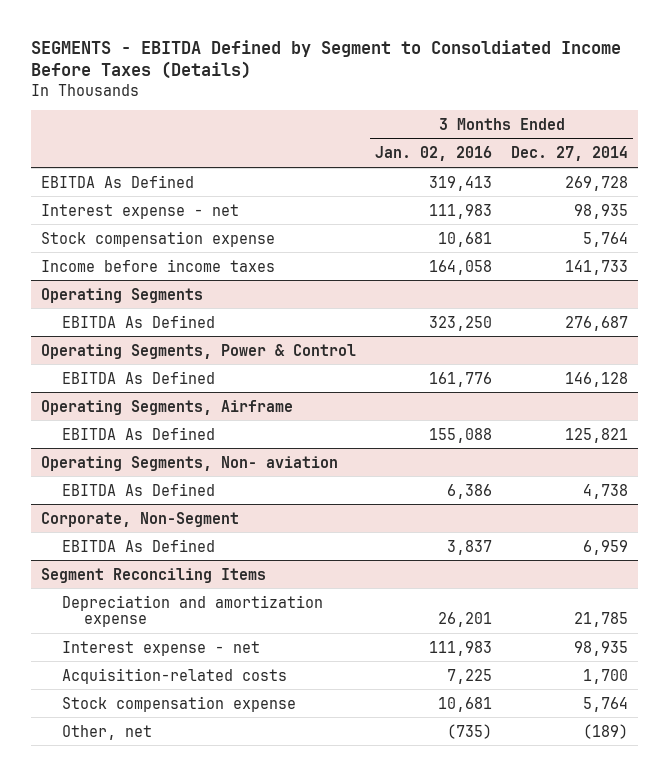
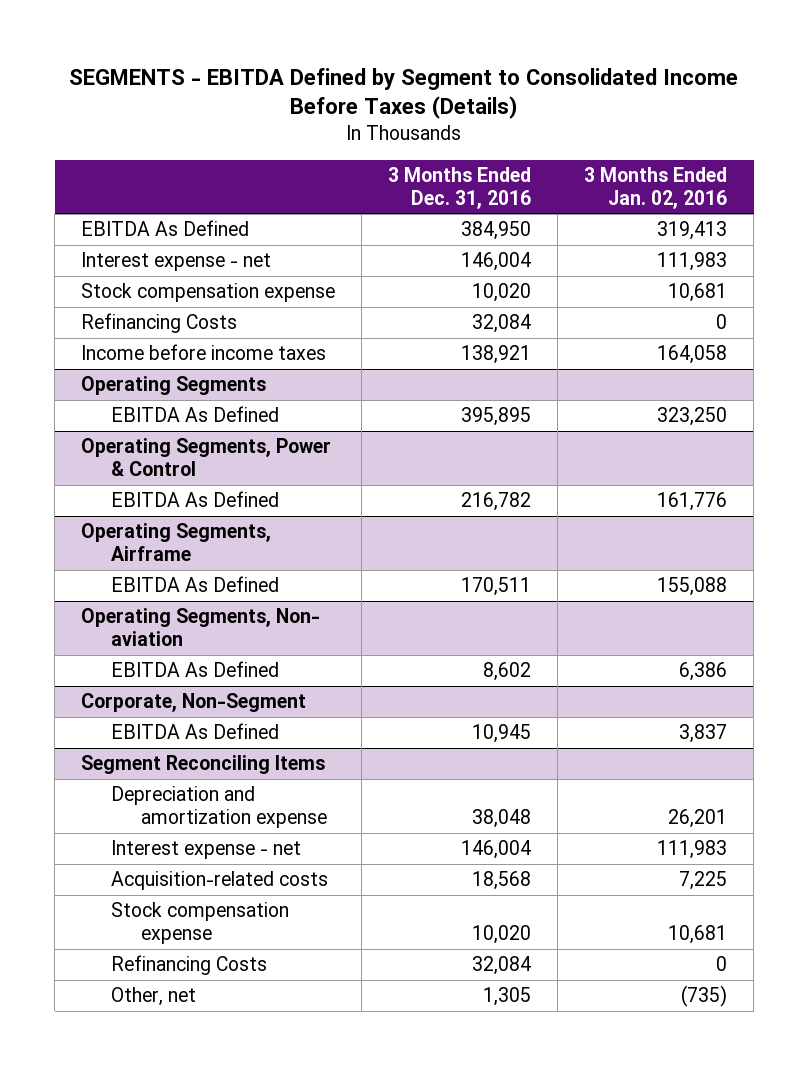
- SEGMENTS - EBITDA Defined by Segment to Consoldiated Income Before Taxes (Details)
+ SEGMENTS - EBITDA Defined by Segment to Consolidated Income Before Taxes (Details)
- | 3 Months Ended Jan. 02, 2016 | 3 Months Ended Dec. 27, 2014
+ | 3 Months Ended Dec. 31, 2016 | 3 Months Ended Jan. 02, 2016
+ Refinancing Costs | 32,084 | 0
@ Segment Reconciling Items
+ Refinancing Costs | 32,084 | 0

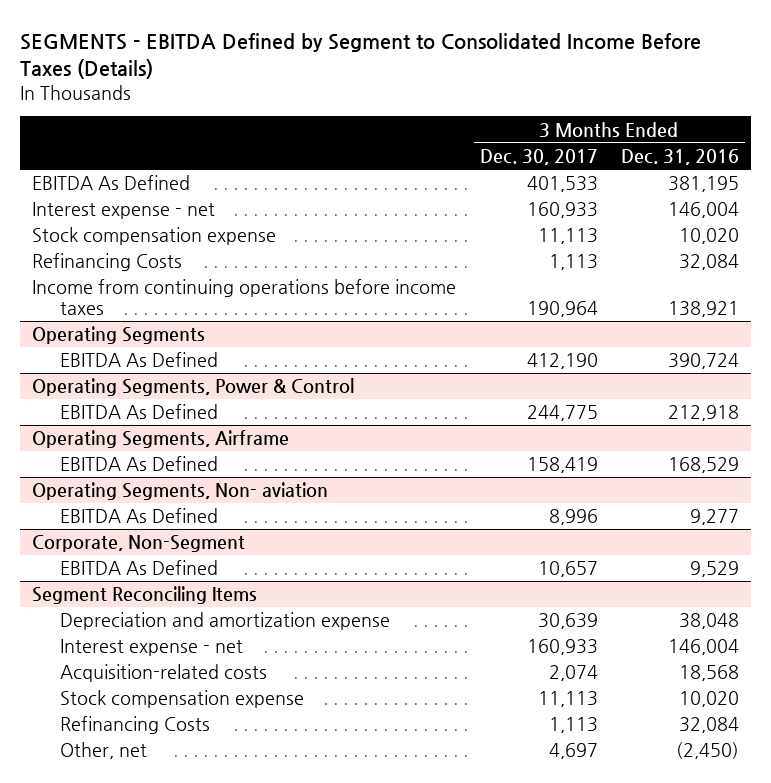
- | 3 Months Ended Dec. 31, 2016 | 3 Months Ended Jan. 02, 2016
+ | 3 Months Ended Dec. 30, 2017 | 3 Months Ended Dec. 31, 2016
- EBITDA As Defined | 384,950 | 319,413
+ EBITDA As Defined | 401,533 | 381,195
- Income before income taxes | 138,921 | 164,058
+ Income from continuing operations before income taxes | 190,964 | 138,921
@ Operating Segments
- EBITDA As Defined | 395,895 | 323,250
+ EBITDA As Defined | 412,190 | 390,724
@ Operating Segments, Power & Control
- EBITDA As Defined | 216,782 | 161,776
+ EBITDA As Defined | 244,775 | 212,918
@ Operating Segments, Airframe
- EBITDA As Defined | 170,511 | 155,088
+ EBITDA As Defined | 158,419 | 168,529
@ Operating Segments, Non- aviation
- EBITDA As Defined | 8,602 | 6,386
+ EBITDA As Defined | 8,996 | 9,277
@ Corporate, Non-Segment
- EBITDA As Defined | 10,945 | 3,837
+ EBITDA As Defined | 10,657 | 9,529
@ Segment Reconciling Items
- Other, net | 1,305 | (735)
+ Other, net | 4,697 | (2,450)

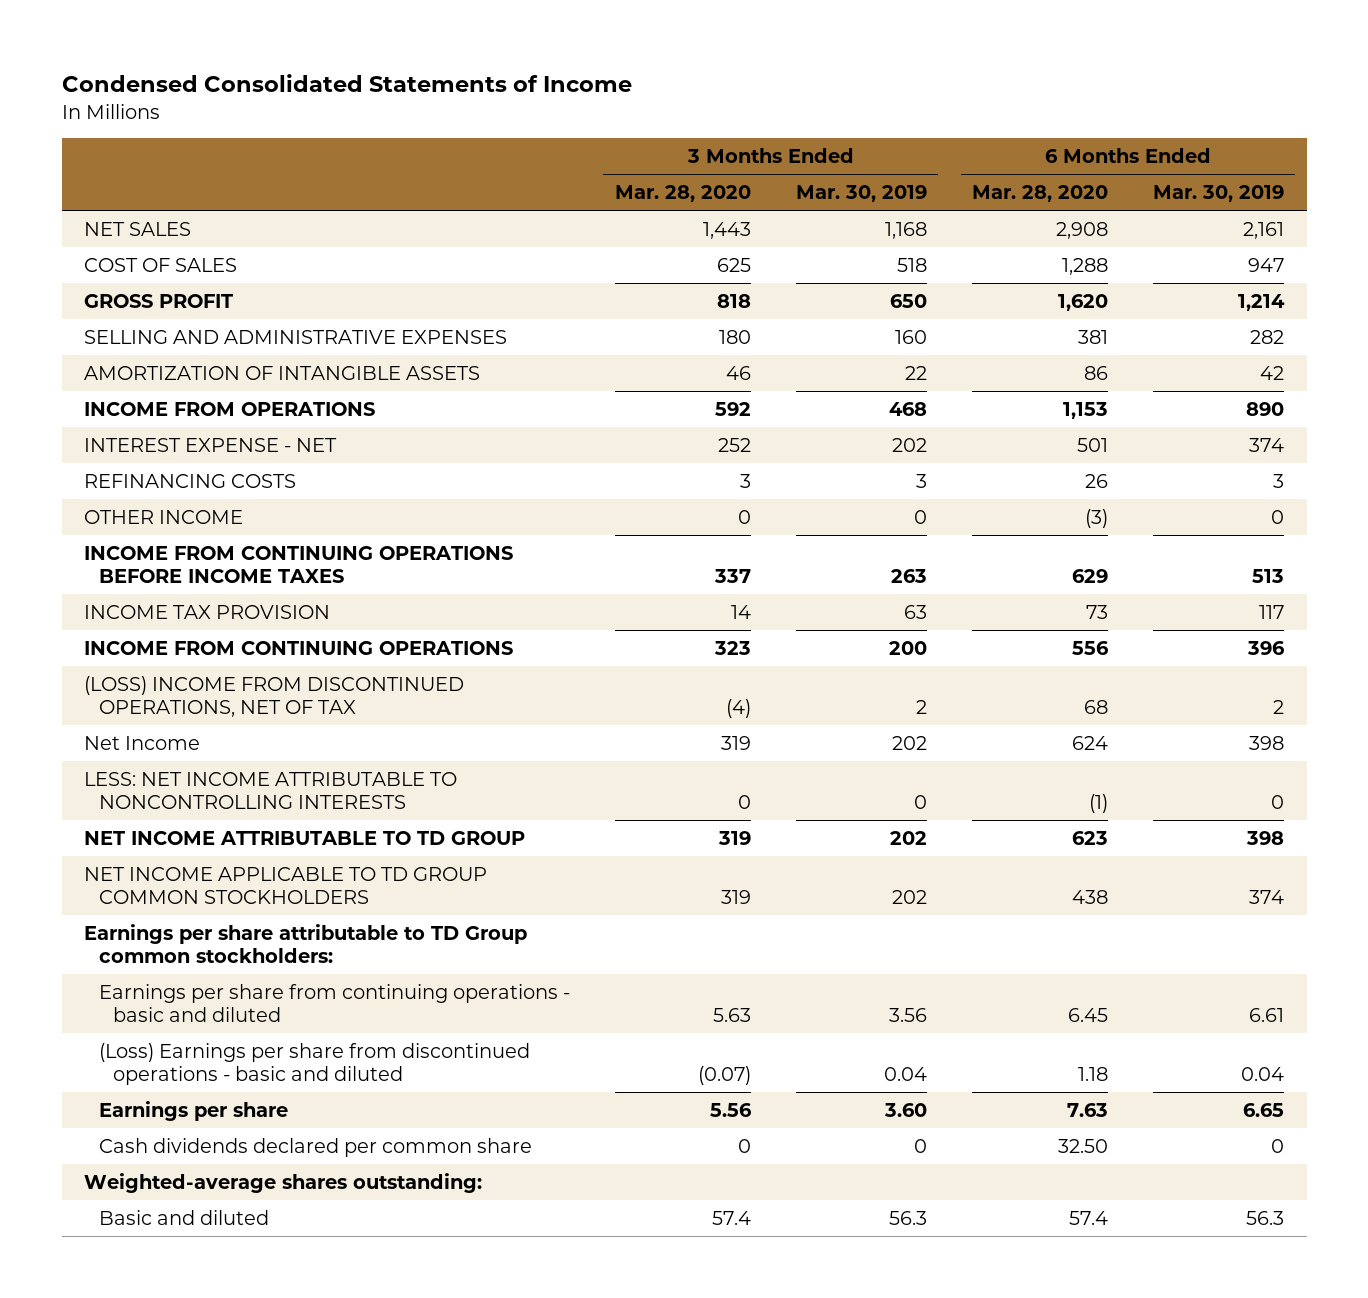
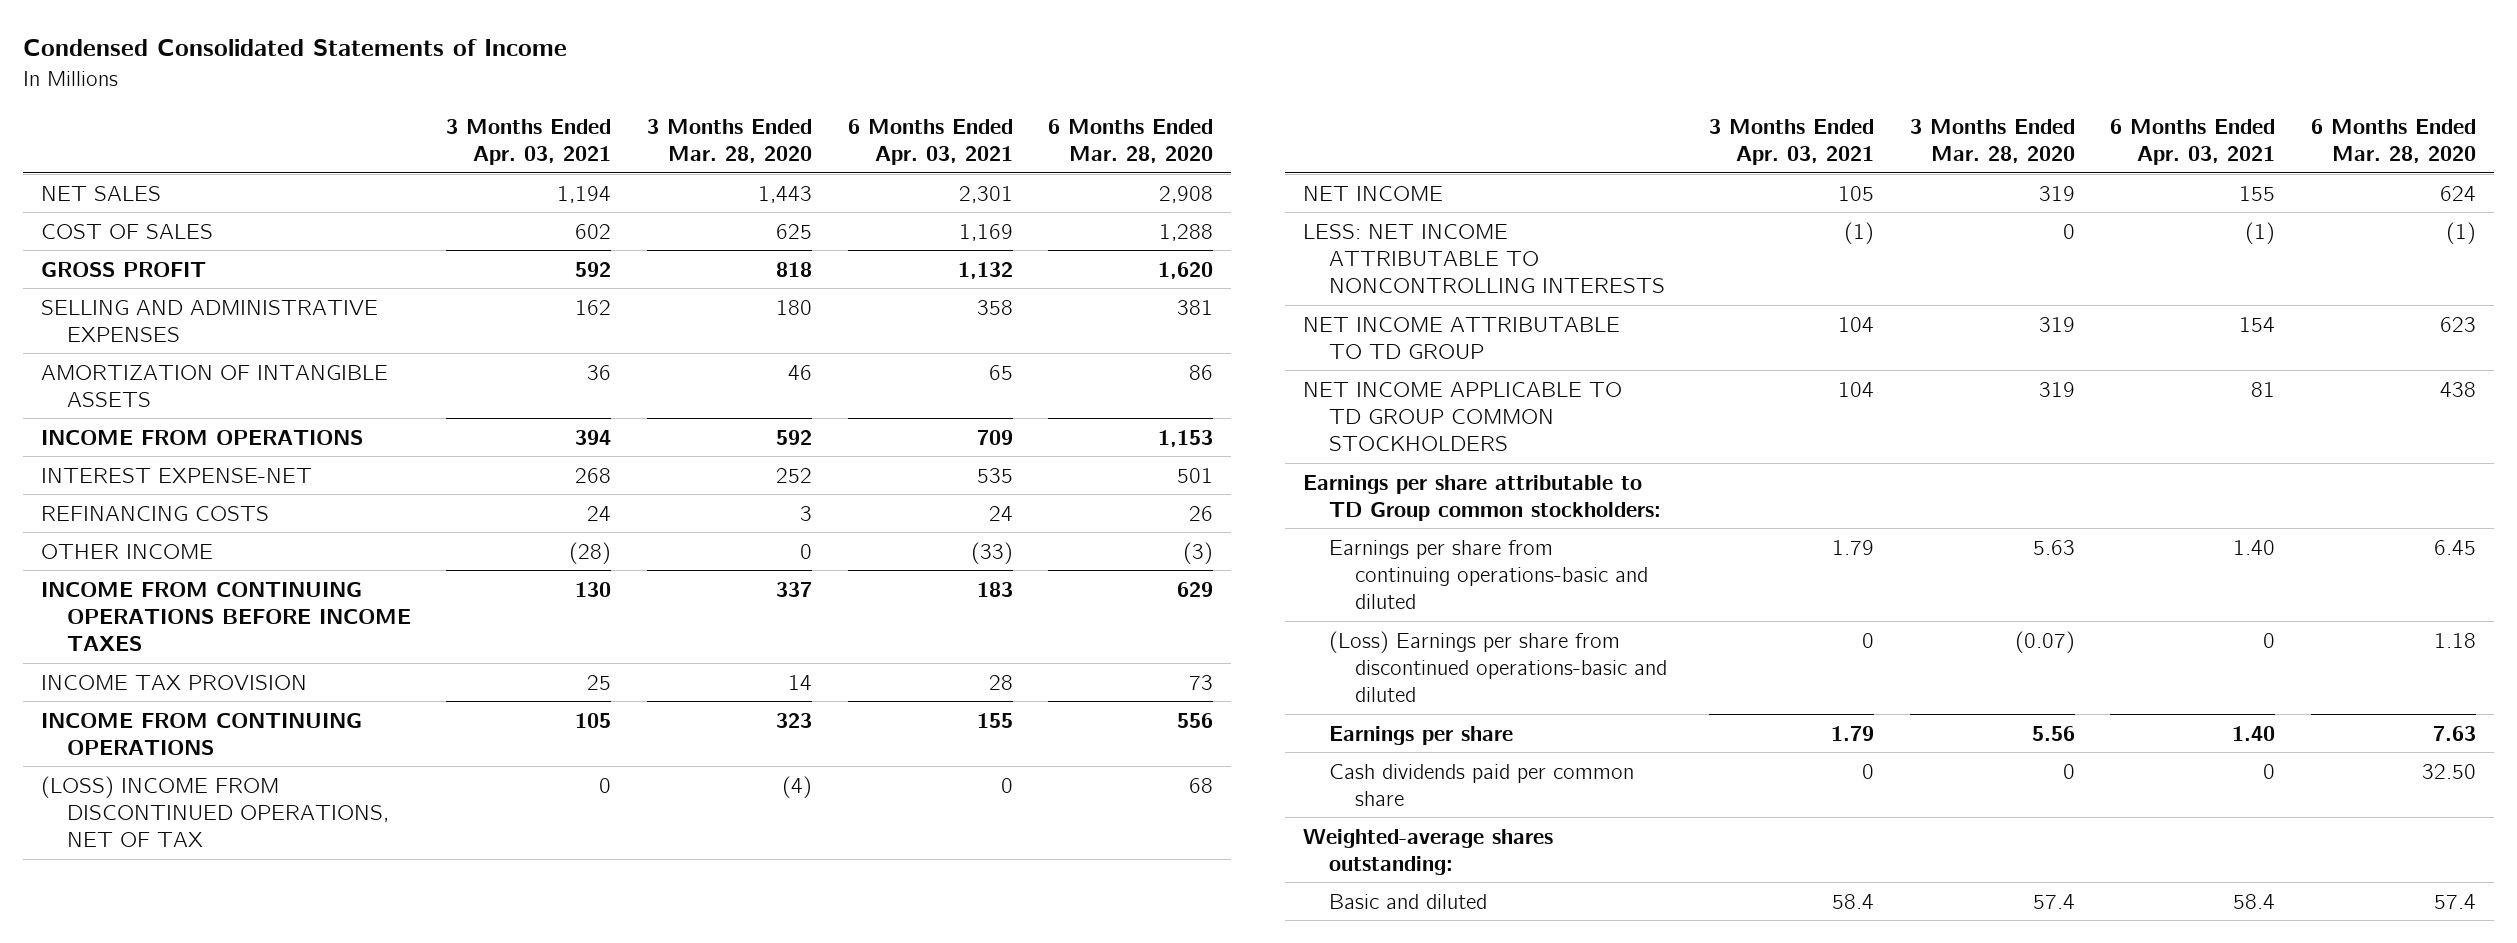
- | 3 Months Ended Mar. 28, 2020 | 3 Months Ended Mar. 30, 2019 | 6 Months Ended Mar. 28, 2020 | 6 Months Ended Mar. 30, 2019
+ | 3 Months Ended Apr. 03, 2021 | 3 Months Ended Mar. 28, 2020 | 6 Months Ended Apr. 03, 2021 | 6 Months Ended Mar. 28, 2020
- INTEREST EXPENSE - NET | 252 | 202 | 501 | 374
+ INTEREST EXPENSE-NET | 268 | 252 | 535 | 501
- Net Income | 319 | 202 | 624 | 398
+ NET INCOME | 105 | 319 | 155 | 624
- Earnings per share from continuing operations - basic and diluted | 5.63 | 3.56 | 6.45 | 6.61
- (Loss) Earnings per share from discontinued operations - basic and diluted | (0.07) | 0.04 | 1.18 | 0.04
+ Earnings per share from continuing operations-basic and diluted | 1.79 | 5.63 | 1.40 | 6.45
+ (Loss) Earnings per share from discontinued operations-basic and diluted | 0 | (0.07) | 0 | 1.18
- Cash dividends declared per common share | 0 | 0 | 32.50 | 0
+ Cash dividends paid per common share | 0 | 0 | 0 | 32.50

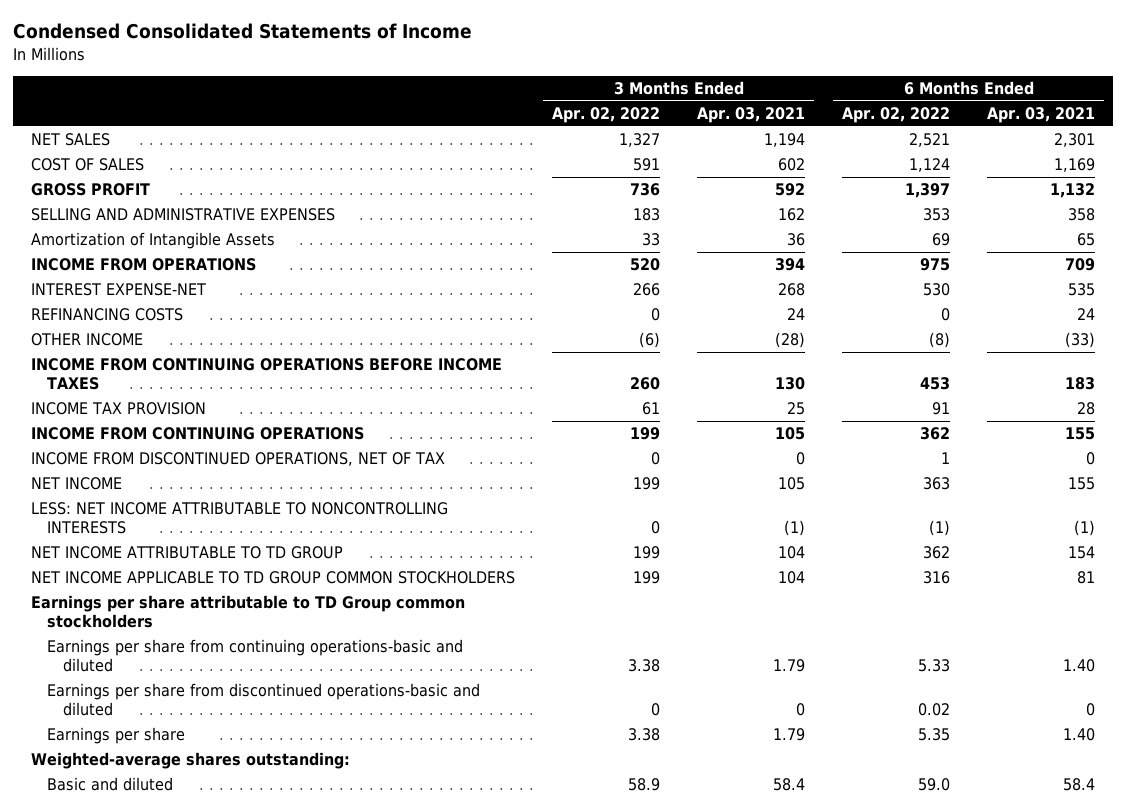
- | 3 Months Ended Apr. 03, 2021 | 3 Months Ended Mar. 28, 2020 | 6 Months Ended Apr. 03, 2021 | 6 Months Ended Mar. 28, 2020
+ | 3 Months Ended Apr. 02, 2022 | 3 Months Ended Apr. 03, 2021 | 6 Months Ended Apr. 02, 2022 | 6 Months Ended Apr. 03, 2021
- AMORTIZATION OF INTANGIBLE ASSETS | 36 | 46 | 65 | 86
+ Amortization of Intangible Assets | 33 | 36 | 69 | 65
- (LOSS) INCOME FROM DISCONTINUED OPERATIONS, NET OF TAX | 0 | (4) | 0 | 68
+ INCOME FROM DISCONTINUED OPERATIONS, NET OF TAX | 0 | 0 | 1 | 0
- Earnings per share attributable to TD Group common stockholders:
+ Earnings per share attributable to TD Group common stockholders
- (Loss) Earnings per share from discontinued operations-basic and diluted | 0 | (0.07) | 0 | 1.18
+ Earnings per share from discontinued operations-basic and diluted | 0 | 0 | 0.02 | 0
- Cash dividends paid per common share | 0 | 0 | 0 | 32.50

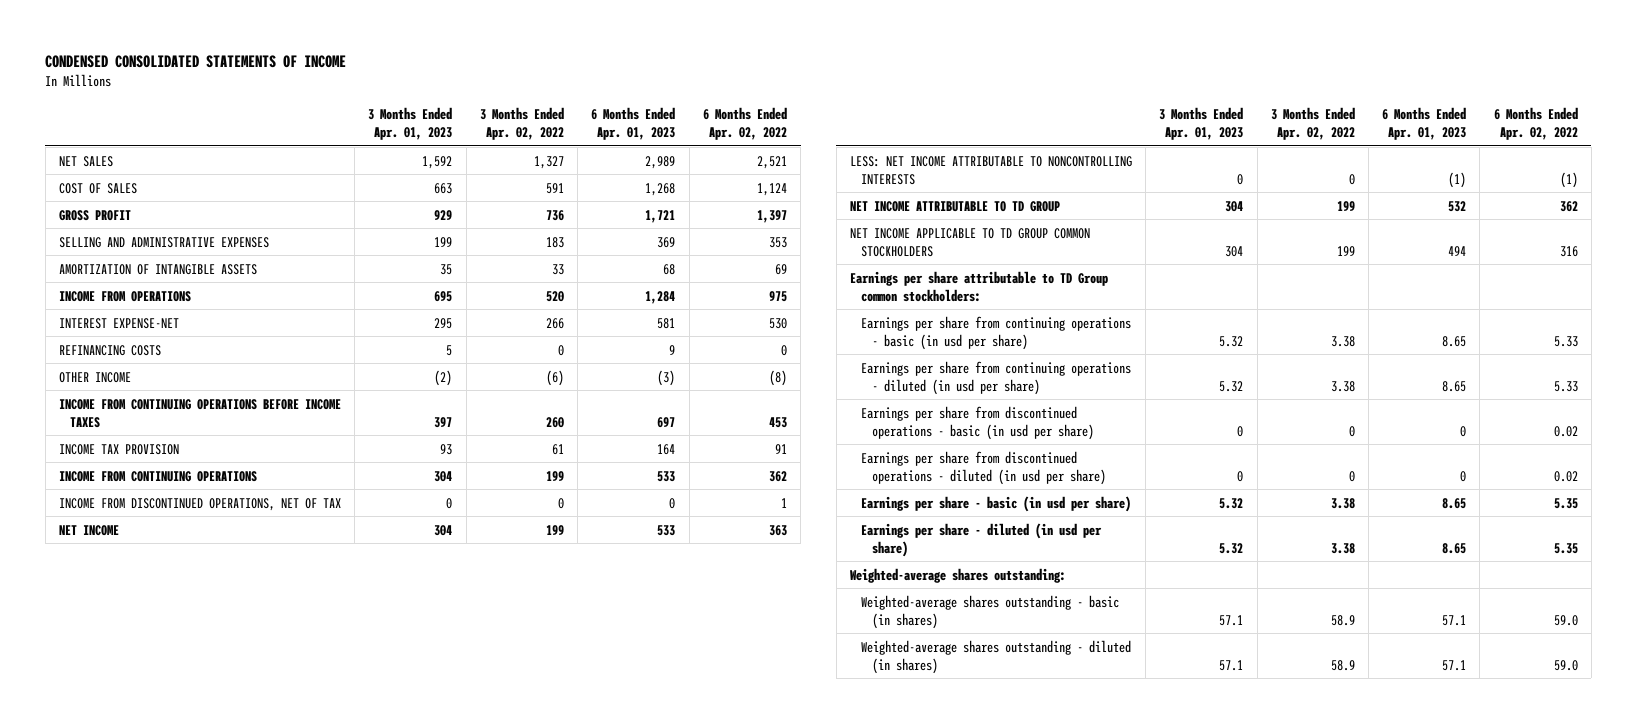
- Condensed Consolidated Statements of Income
+ CONDENSED CONSOLIDATED STATEMENTS OF INCOME
- | 3 Months Ended Apr. 02, 2022 | 3 Months Ended Apr. 03, 2021 | 6 Months Ended Apr. 02, 2022 | 6 Months Ended Apr. 03, 2021
+ | 3 Months Ended Apr. 01, 2023 | 3 Months Ended Apr. 02, 2022 | 6 Months Ended Apr. 01, 2023 | 6 Months Ended Apr. 02, 2022
- Amortization of Intangible Assets | 33 | 36 | 69 | 65
+ AMORTIZATION OF INTANGIBLE ASSETS | 35 | 33 | 68 | 69
- Earnings per share attributable to TD Group common stockholders
- Earnings per share from continuing operations-basic and diluted | 3.38 | 1.79 | 5.33 | 1.40
- Earnings per share from discontinued operations-basic and diluted | 0 | 0 | 0.02 | 0
- Earnings per share | 3.38 | 1.79 | 5.35 | 1.40
+ Earnings per share attributable to TD Group common stockholders:
+ Earnings per share from continuing operations - basic (in usd per share) | 5.32 | 3.38 | 8.65 | 5.33
+ Earnings per share from continuing operations - diluted (in usd per share) | 5.32 | 3.38 | 8.65 | 5.33
+ Earnings per share from discontinued operations - basic (in usd per share) | 0 | 0 | 0 | 0.02
+ Earnings per share from discontinued operations - diluted (in usd per share) | 0 | 0 | 0 | 0.02
+ Earnings per share - basic (in usd per share) | 5.32 | 3.38 | 8.65 | 5.35
+ Earnings per share - diluted (in usd per share) | 5.32 | 3.38 | 8.65 | 5.35
- Basic and diluted | 58.9 | 58.4 | 59.0 | 58.4
+ Weighted-average shares outstanding - basic (in shares) | 57.1 | 58.9 | 57.1 | 59.0
+ Weighted-average shares outstanding - diluted (in shares) | 57.1 | 58.9 | 57.1 | 59.0

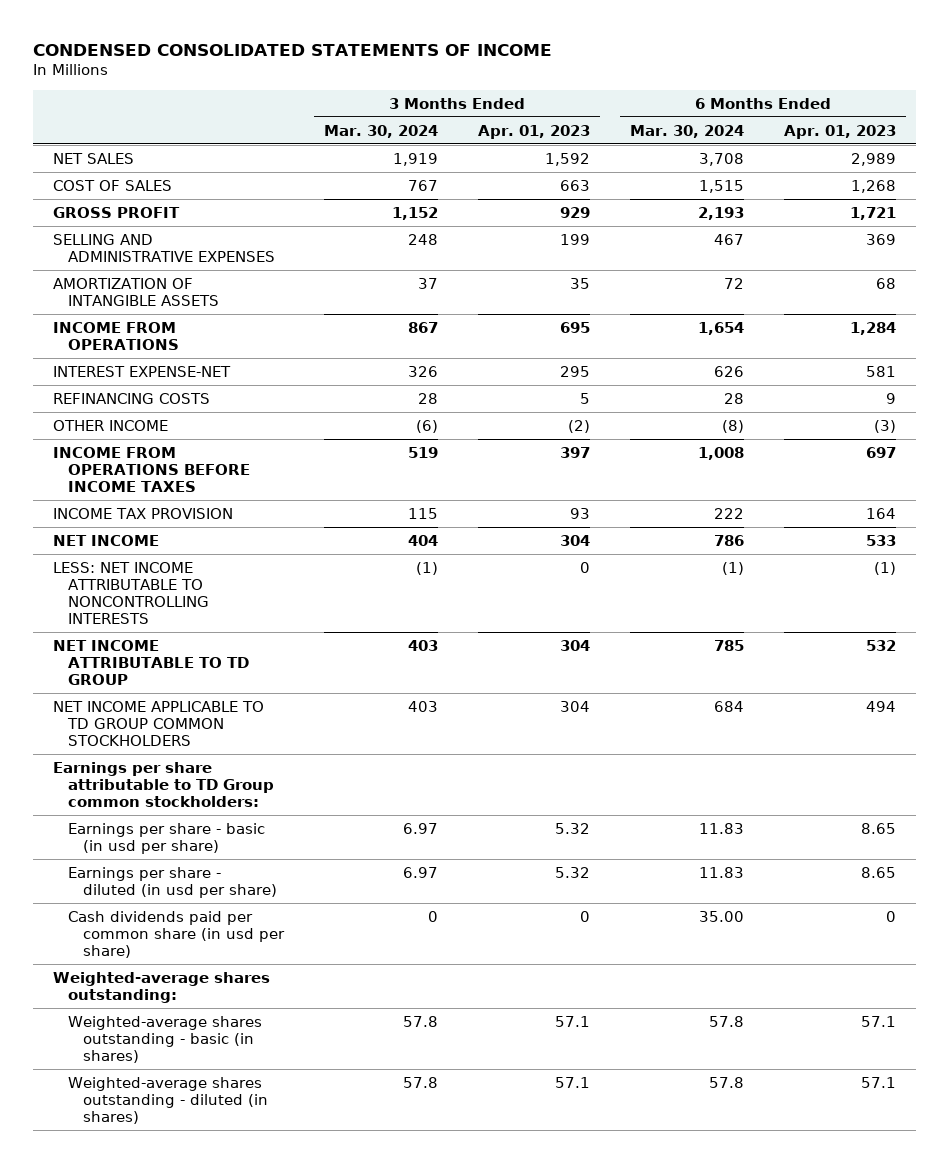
- | 3 Months Ended Apr. 01, 2023 | 3 Months Ended Apr. 02, 2022 | 6 Months Ended Apr. 01, 2023 | 6 Months Ended Apr. 02, 2022
+ | 3 Months Ended Mar. 30, 2024 | 3 Months Ended Apr. 01, 2023 | 6 Months Ended Mar. 30, 2024 | 6 Months Ended Apr. 01, 2023
- INCOME FROM CONTINUING OPERATIONS BEFORE INCOME TAXES | 397 | 260 | 697 | 453
+ INCOME FROM OPERATIONS BEFORE INCOME TAXES | 519 | 397 | 1,008 | 697
- INCOME FROM CONTINUING OPERATIONS | 304 | 199 | 533 | 362
- INCOME FROM DISCONTINUED OPERATIONS, NET OF TAX | 0 | 0 | 0 | 1
- Earnings per share from continuing operations - basic (in usd per share) | 5.32 | 3.38 | 8.65 | 5.33
- Earnings per share from continuing operations - diluted (in usd per share) | 5.32 | 3.38 | 8.65 | 5.33
- Earnings per share from discontinued operations - basic (in usd per share) | 0 | 0 | 0 | 0.02
- Earnings per share from discontinued operations - diluted (in usd per share) | 0 | 0 | 0 | 0.02
+ Cash dividends paid per common share (in usd per share) | 0 | 0 | 35.00 | 0

